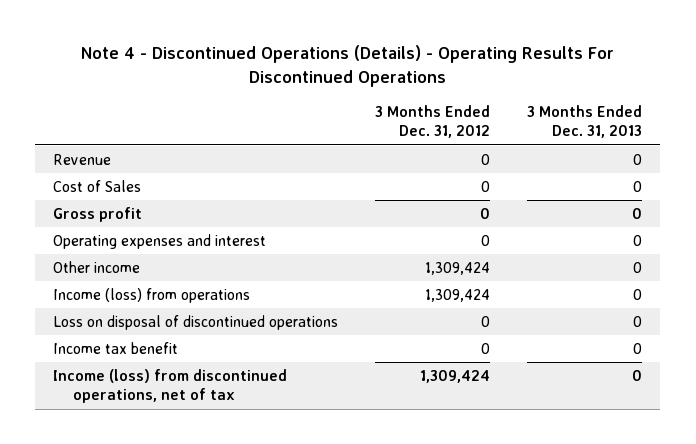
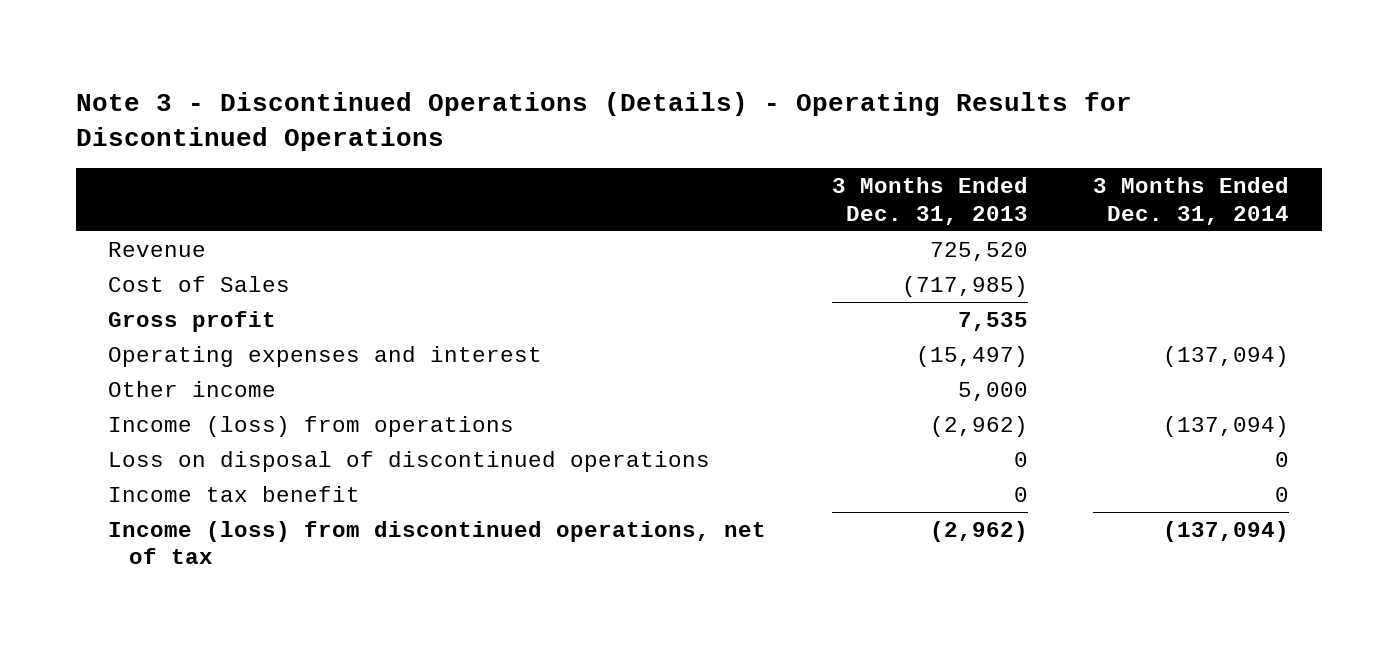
- Note 4 - Discontinued Operations (Details) - Operating Results For Discontinued Operations
+ Note 3 - Discontinued Operations (Details) - Operating Results for Discontinued Operations
- | 3 Months Ended Dec. 31, 2012 | 3 Months Ended Dec. 31, 2013
+ | 3 Months Ended Dec. 31, 2013 | 3 Months Ended Dec. 31, 2014
- Revenue | 0 | 0
- Cost of Sales | 0 | 0
- Gross profit | 0 | 0
- Operating expenses and interest | 0 | 0
- Other income | 1,309,424 | 0
- Income (loss) from operations | 1,309,424 | 0
+ Revenue | 725,520 |
+ Cost of Sales | (717,985) |
+ Gross profit | 7,535 |
+ Operating expenses and interest | (15,497) | (137,094)
+ Other income | 5,000 |
+ Income (loss) from operations | (2,962) | (137,094)
- Income (loss) from discontinued operations, net of tax | 1,309,424 | 0
+ Income (loss) from discontinued operations, net of tax | (2,962) | (137,094)

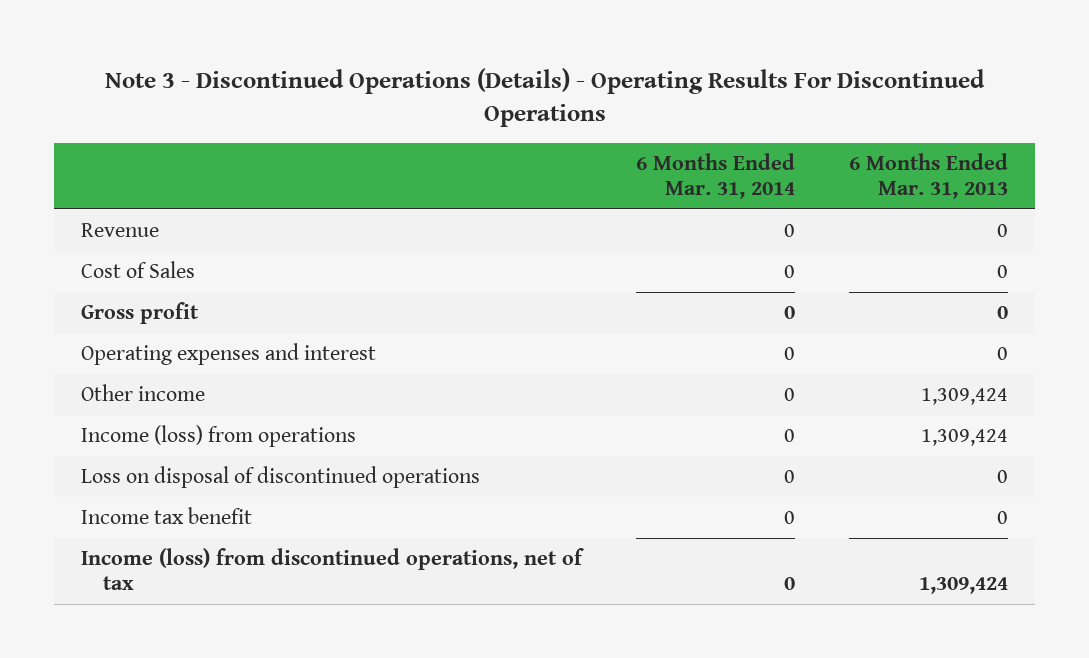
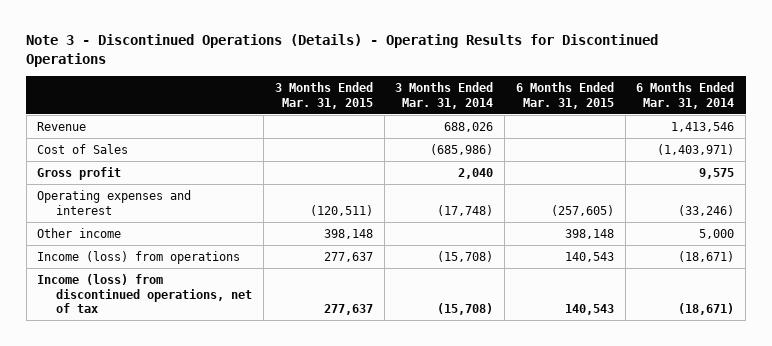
- Note 3 - Discontinued Operations (Details) - Operating Results For Discontinued Operations
+ Note 3 - Discontinued Operations (Details) - Operating Results for Discontinued Operations
- | 6 Months Ended Mar. 31, 2014 | 6 Months Ended Mar. 31, 2013
+ | 3 Months Ended Mar. 31, 2015 | 3 Months Ended Mar. 31, 2014 | 6 Months Ended Mar. 31, 2015 | 6 Months Ended Mar. 31, 2014
- Revenue | 0 | 0
- Cost of Sales | 0 | 0
- Gross profit | 0 | 0
- Operating expenses and interest | 0 | 0
- Other income | 0 | 1,309,424
- Income (loss) from operations | 0 | 1,309,424
- Loss on disposal of discontinued operations | 0 | 0
- Income tax benefit | 0 | 0
- Income (loss) from discontinued operations, net of tax | 0 | 1,309,424
+ Revenue | | 688,026 | | 1,413,546
+ Cost of Sales | | (685,986) | | (1,403,971)
+ Gross profit | | 2,040 | | 9,575
+ Operating expenses and interest | (120,511) | (17,748) | (257,605) | (33,246)
+ Other income | 398,148 | | 398,148 | 5,000
+ Income (loss) from operations | 277,637 | (15,708) | 140,543 | (18,671)
+ Income (loss) from discontinued operations, net of tax | 277,637 | (15,708) | 140,543 | (18,671)

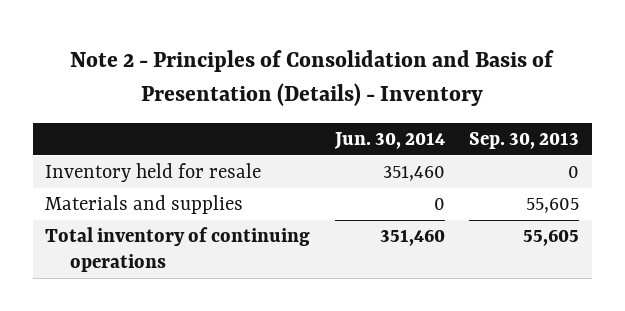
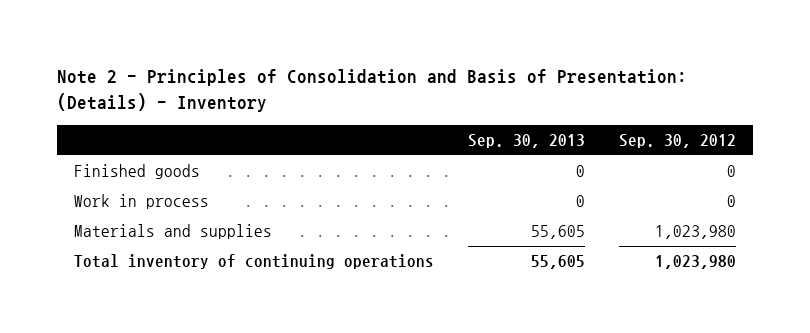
- Note 2 - Principles of Consolidation and Basis of Presentation (Details) - Inventory
+ Note 2 - Principles of Consolidation and Basis of Presentation: (Details) - Inventory
- | Jun. 30, 2014 | Sep. 30, 2013
+ | Sep. 30, 2013 | Sep. 30, 2012
- Inventory held for resale | 351,460 | 0
+ Finished goods | 0 | 0
+ Work in process | 0 | 0

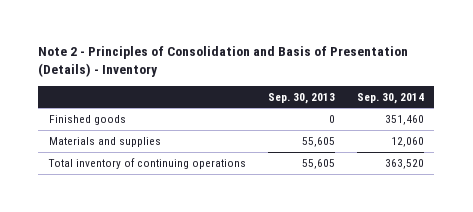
- Note 2 - Principles of Consolidation and Basis of Presentation: (Details) - Inventory
+ Note 2 - Principles of Consolidation and Basis of Presentation (Details) - Inventory
- | Sep. 30, 2013 | Sep. 30, 2012
+ | Sep. 30, 2013 | Sep. 30, 2014
- Work in process | 0 | 0

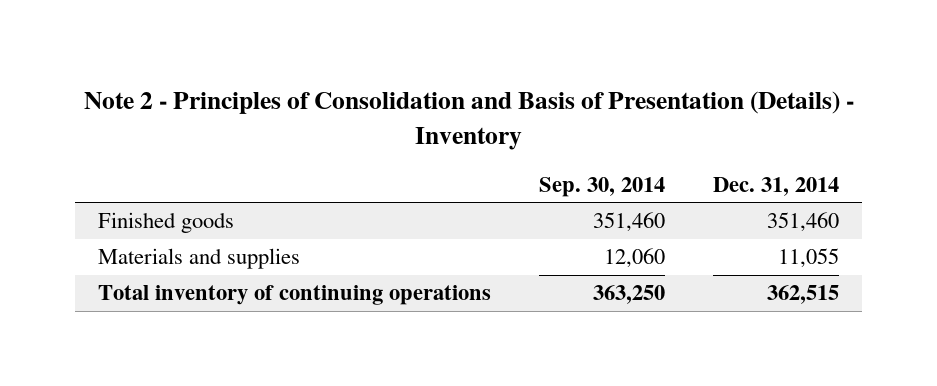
- | Sep. 30, 2013 | Sep. 30, 2014
+ | Sep. 30, 2014 | Dec. 31, 2014
- Total inventory of continuing operations | 55,605 | 363,520
+ Total inventory of continuing operations | 363,250 | 362,515

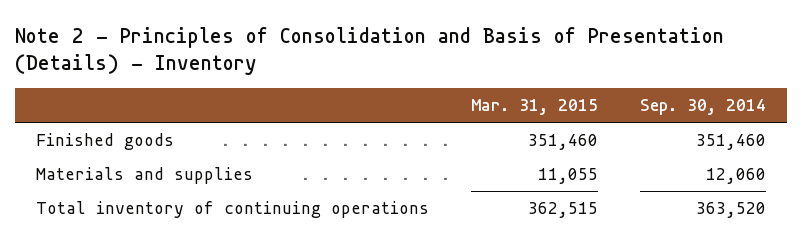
- | Sep. 30, 2014 | Dec. 31, 2014
+ | Mar. 31, 2015 | Sep. 30, 2014
- Total inventory of continuing operations | 363,250 | 362,515
+ Total inventory of continuing operations | 362,515 | 363,520

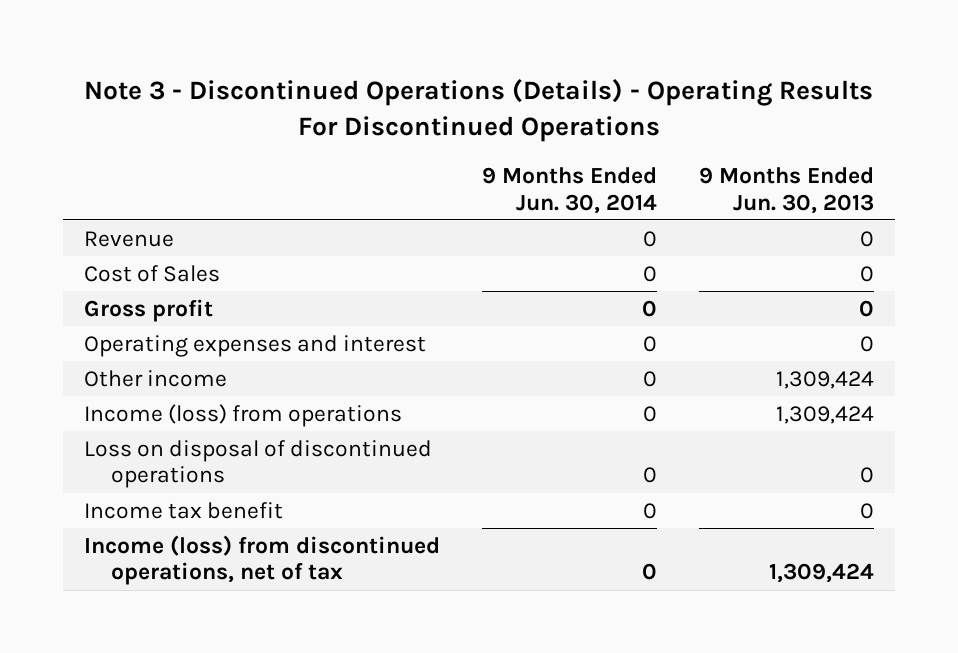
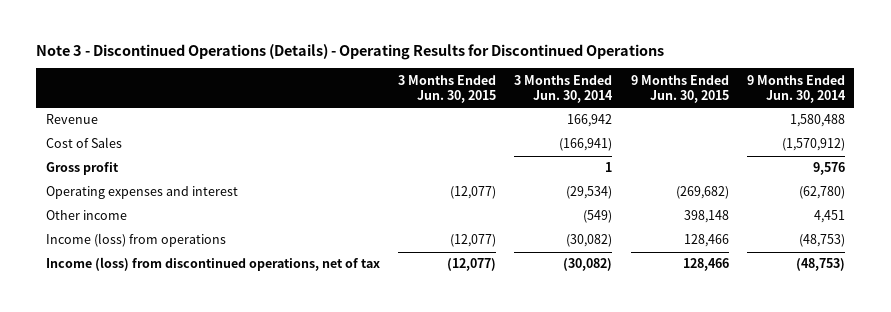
- Note 3 - Discontinued Operations (Details) - Operating Results For Discontinued Operations
+ Note 3 - Discontinued Operations (Details) - Operating Results for Discontinued Operations
- | 9 Months Ended Jun. 30, 2014 | 9 Months Ended Jun. 30, 2013
+ | 3 Months Ended Jun. 30, 2015 | 3 Months Ended Jun. 30, 2014 | 9 Months Ended Jun. 30, 2015 | 9 Months Ended Jun. 30, 2014
- Revenue | 0 | 0
- Cost of Sales | 0 | 0
- Gross profit | 0 | 0
- Operating expenses and interest | 0 | 0
- Other income | 0 | 1,309,424
- Income (loss) from operations | 0 | 1,309,424
- Loss on disposal of discontinued operations | 0 | 0
- Income tax benefit | 0 | 0
- Income (loss) from discontinued operations, net of tax | 0 | 1,309,424
+ Revenue | | 166,942 | | 1,580,488
+ Cost of Sales | | (166,941) | | (1,570,912)
+ Gross profit | | 1 | | 9,576
+ Operating expenses and interest | (12,077) | (29,534) | (269,682) | (62,780)
+ Other income | | (549) | 398,148 | 4,451
+ Income (loss) from operations | (12,077) | (30,082) | 128,466 | (48,753)
+ Income (loss) from discontinued operations, net of tax | (12,077) | (30,082) | 128,466 | (48,753)

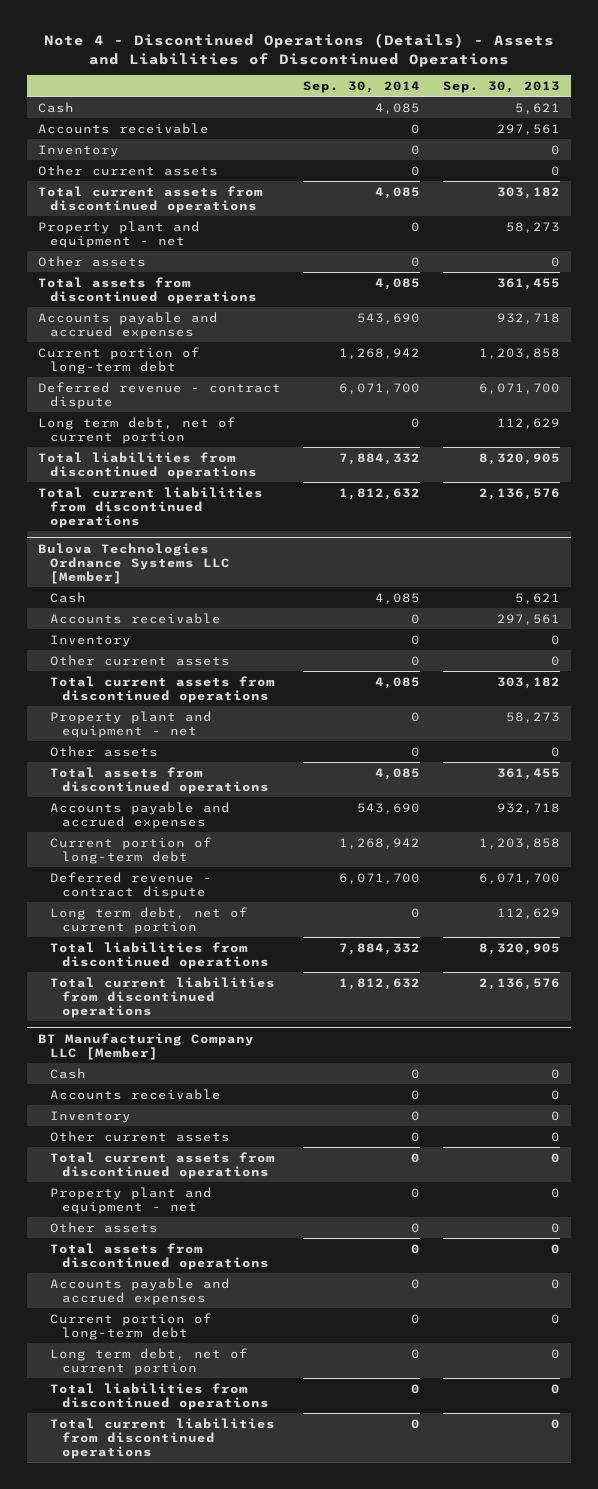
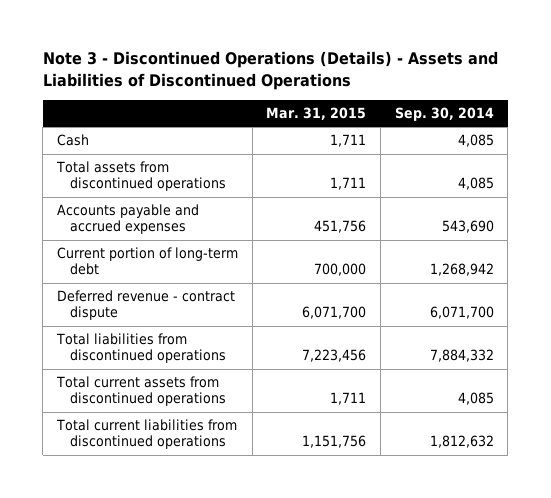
- Note 4 - Discontinued Operations (Details) - Assets and Liabilities of Discontinued Operations
+ Note 3 - Discontinued Operations (Details) - Assets and Liabilities of Discontinued Operations
- | Sep. 30, 2014 | Sep. 30, 2013
+ | Mar. 31, 2015 | Sep. 30, 2014
- Accounts receivable | 0 | 297,561
- Inventory | 0 | 0
- Other current assets | 0 | 0
- Total current assets from discontinued operations | 4,085 | 303,182
- Property plant and equipment - net | 0 | 58,273
- Other assets | 0 | 0
- Long term debt, net of current portion | 0 | 112,629
- Total current liabilities from discontinued operations | 1,812,632 | 2,136,576
- Bulova Technologies Ordnance Systems LLC [Member]
- Cash | 4,085 | 5,621
- Accounts receivable | 0 | 297,561
- Inventory | 0 | 0
- Other current assets | 0 | 0
- Property plant and equipment - net | 0 | 58,273
- Other assets | 0 | 0
- Total assets from discontinued operations | 4,085 | 361,455
- Accounts payable and accrued expenses | 543,690 | 932,718
- Current portion of long-term debt | 1,268,942 | 1,203,858
- Deferred revenue - contract dispute | 6,071,700 | 6,071,700
- Long term debt, net of current portion | 0 | 112,629
- Total liabilities from discontinued operations | 7,884,332 | 8,320,905
- BT Manufacturing Company LLC [Member]
- Cash | 0 | 0
- Accounts receivable | 0 | 0
- Inventory | 0 | 0
- Other current assets | 0 | 0
- Total current assets from discontinued operations | 0 | 0
- Property plant and equipment - net | 0 | 0
- Other assets | 0 | 0
- Total assets from discontinued operations | 0 | 0
- Accounts payable and accrued expenses | 0 | 0
- Current portion of long-term debt | 0 | 0
- Long term debt, net of current portion | 0 | 0
- Total liabilities from discontinued operations | 0 | 0
- Total current liabilities from discontinued operations | 0 | 0

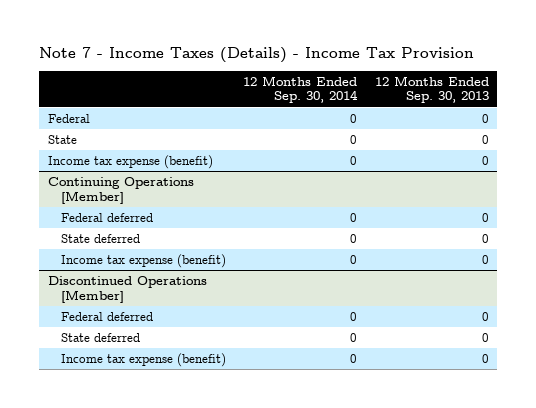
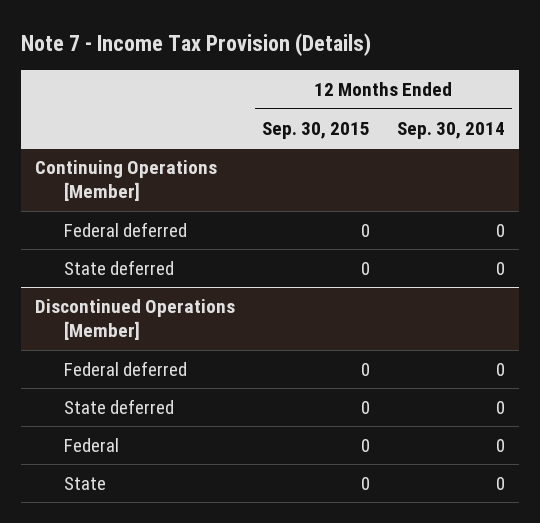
- Note 7 - Income Taxes (Details) - Income Tax Provision
+ Note 7 - Income Tax Provision (Details)
- | 12 Months Ended Sep. 30, 2014 | 12 Months Ended Sep. 30, 2013
+ | 12 Months Ended Sep. 30, 2015 | 12 Months Ended Sep. 30, 2014
- Federal | 0 | 0
- State | 0 | 0
- Income tax expense (benefit) | 0 | 0
@ Continuing Operations [Member]
- Income tax expense (benefit) | 0 | 0
@ Discontinued Operations [Member]
- Income tax expense (benefit) | 0 | 0
+ Federal | 0 | 0
+ State | 0 | 0

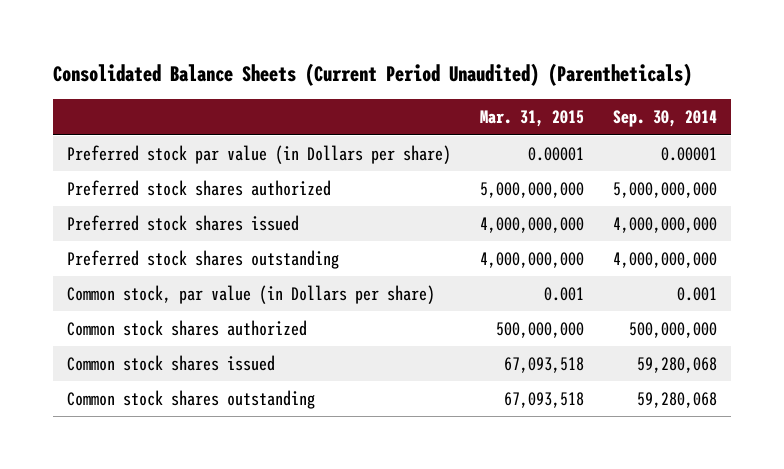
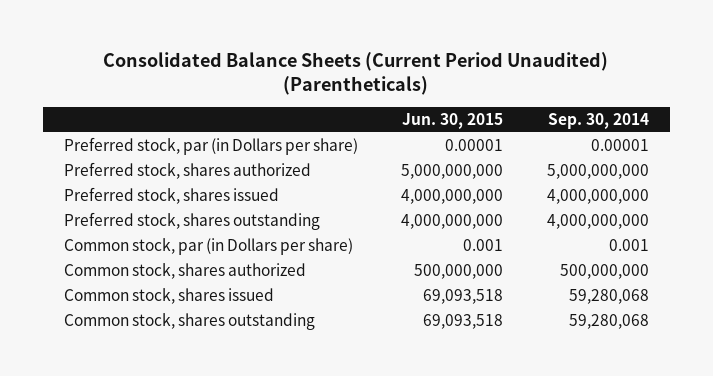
- | Mar. 31, 2015 | Sep. 30, 2014
+ | Jun. 30, 2015 | Sep. 30, 2014
- Preferred stock par value (in Dollars per share) | 0.00001 | 0.00001
- Preferred stock shares authorized | 5,000,000,000 | 5,000,000,000
- Preferred stock shares issued | 4,000,000,000 | 4,000,000,000
- Preferred stock shares outstanding | 4,000,000,000 | 4,000,000,000
- Common stock, par value (in Dollars per share) | 0.001 | 0.001
- Common stock shares authorized | 500,000,000 | 500,000,000
- Common stock shares issued | 67,093,518 | 59,280,068
- Common stock shares outstanding | 67,093,518 | 59,280,068
+ Preferred stock, par (in Dollars per share) | 0.00001 | 0.00001
+ Preferred stock, shares authorized | 5,000,000,000 | 5,000,000,000
+ Preferred stock, shares issued | 4,000,000,000 | 4,000,000,000
+ Preferred stock, shares outstanding | 4,000,000,000 | 4,000,000,000
+ Common stock, par (in Dollars per share) | 0.001 | 0.001
+ Common stock, shares authorized | 500,000,000 | 500,000,000
+ Common stock, shares issued | 69,093,518 | 59,280,068
+ Common stock, shares outstanding | 69,093,518 | 59,280,068

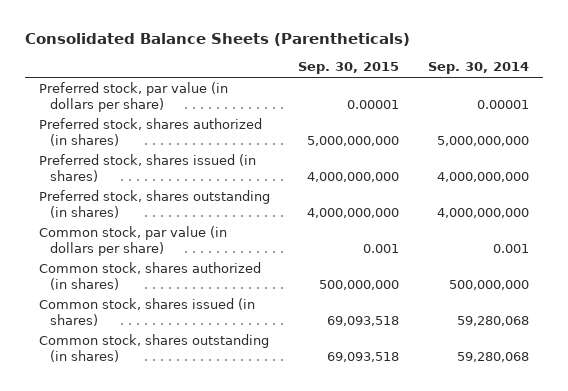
- Consolidated Balance Sheets (Current Period Unaudited) (Parentheticals)
+ Consolidated Balance Sheets (Parentheticals)
- | Jun. 30, 2015 | Sep. 30, 2014
+ | Sep. 30, 2015 | Sep. 30, 2014
- Preferred stock, par (in Dollars per share) | 0.00001 | 0.00001
- Preferred stock, shares authorized | 5,000,000,000 | 5,000,000,000
- Preferred stock, shares issued | 4,000,000,000 | 4,000,000,000
- Preferred stock, shares outstanding | 4,000,000,000 | 4,000,000,000
- Common stock, par (in Dollars per share) | 0.001 | 0.001
- Common stock, shares authorized | 500,000,000 | 500,000,000
- Common stock, shares issued | 69,093,518 | 59,280,068
- Common stock, shares outstanding | 69,093,518 | 59,280,068
+ Preferred stock, par value (in dollars per share) | 0.00001 | 0.00001
+ Preferred stock, shares authorized (in shares) | 5,000,000,000 | 5,000,000,000
+ Preferred stock, shares issued (in shares) | 4,000,000,000 | 4,000,000,000
+ Preferred stock, shares outstanding (in shares) | 4,000,000,000 | 4,000,000,000
+ Common stock, par value (in dollars per share) | 0.001 | 0.001
+ Common stock, shares authorized (in shares) | 500,000,000 | 500,000,000
+ Common stock, shares issued (in shares) | 69,093,518 | 59,280,068
+ Common stock, shares outstanding (in shares) | 69,093,518 | 59,280,068

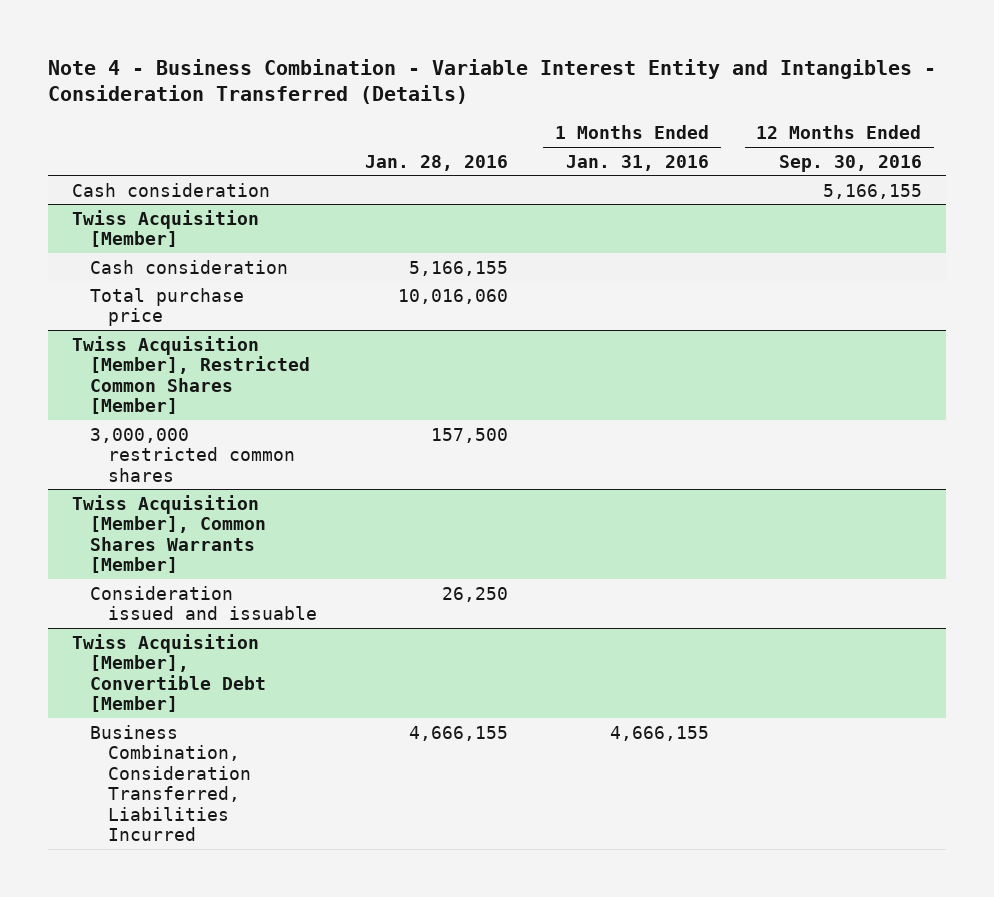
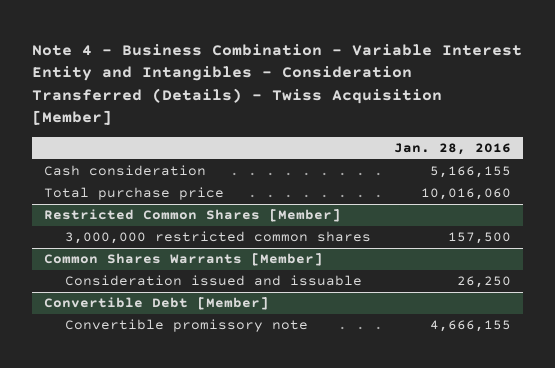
- Note 4 - Business Combination - Variable Interest Entity and Intangibles - Consideration Transferred (Details)
+ Note 4 - Business Combination - Variable Interest Entity and Intangibles - Consideration Transferred (Details) - Twiss Acquisition [Member]
- | Jan. 28, 2016 | 1 Months Ended Jan. 31, 2016 | 12 Months Ended Sep. 30, 2016
+ | Jan. 28, 2016
- Cash consideration | | | 5,166,155
- Twiss Acquisition [Member]
- Twiss Acquisition [Member], Restricted Common Shares [Member]
+ Restricted Common Shares [Member]
- Twiss Acquisition [Member], Common Shares Warrants [Member]
+ Common Shares Warrants [Member]
- Twiss Acquisition [Member], Convertible Debt [Member]
- Business Combination, Consideration Transferred, Liabilities Incurred | 4,666,155 | 4,666,155 |
+ Convertible Debt [Member]
+ Convertible promissory note | 4,666,155

